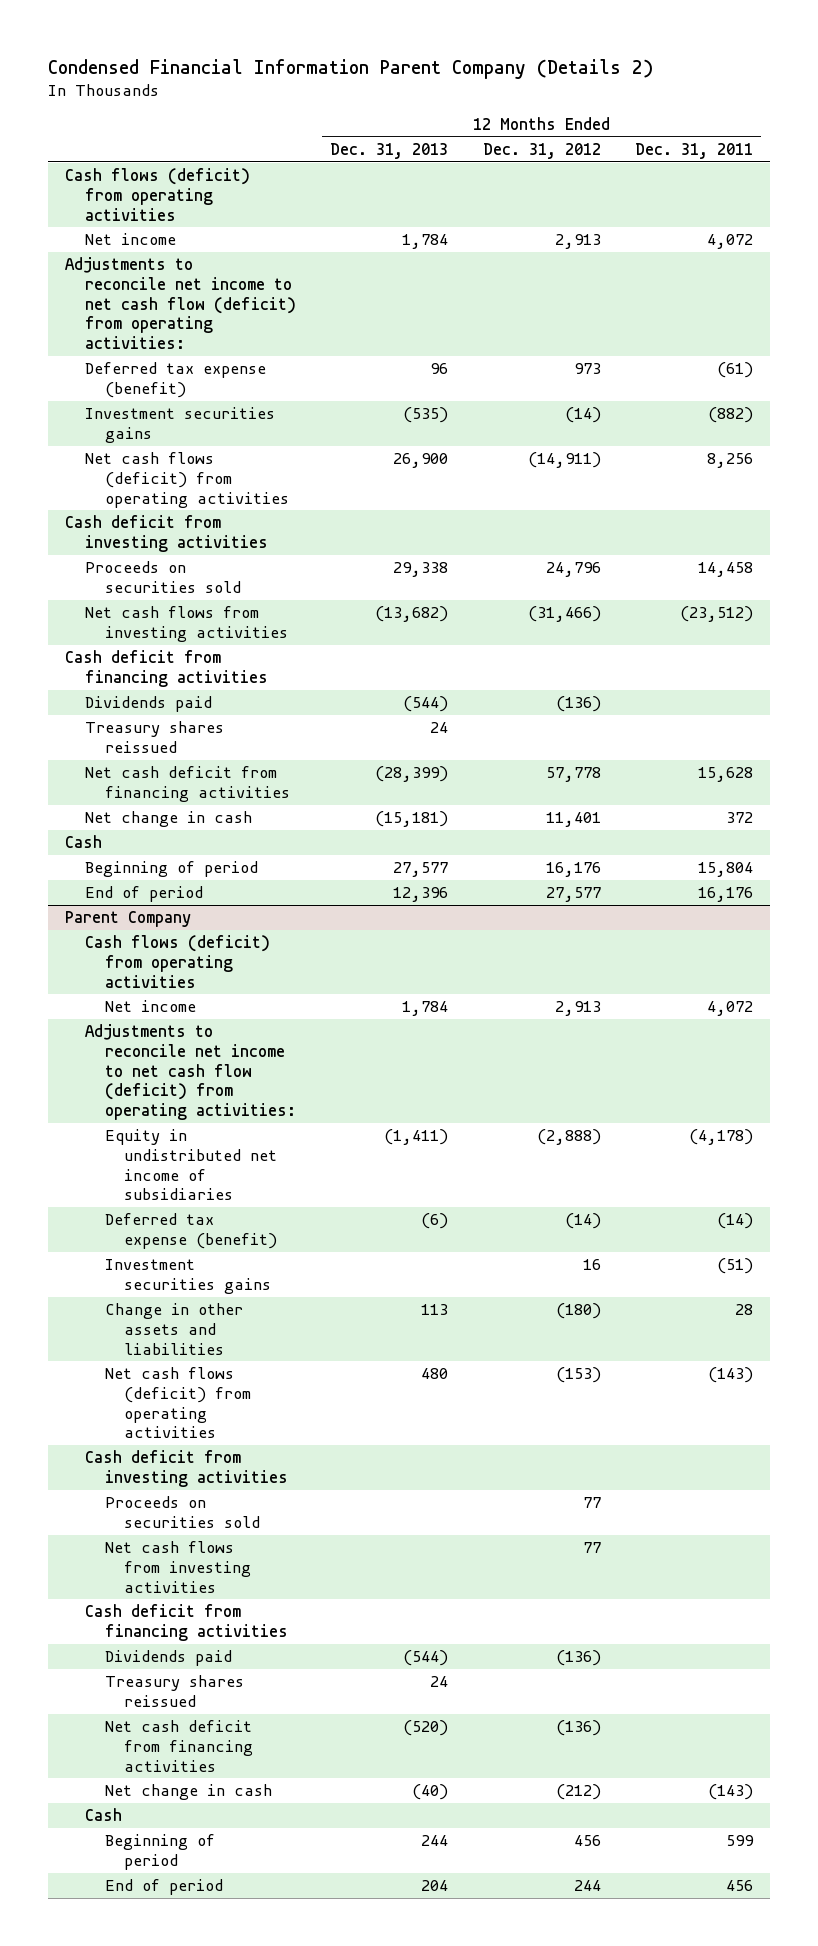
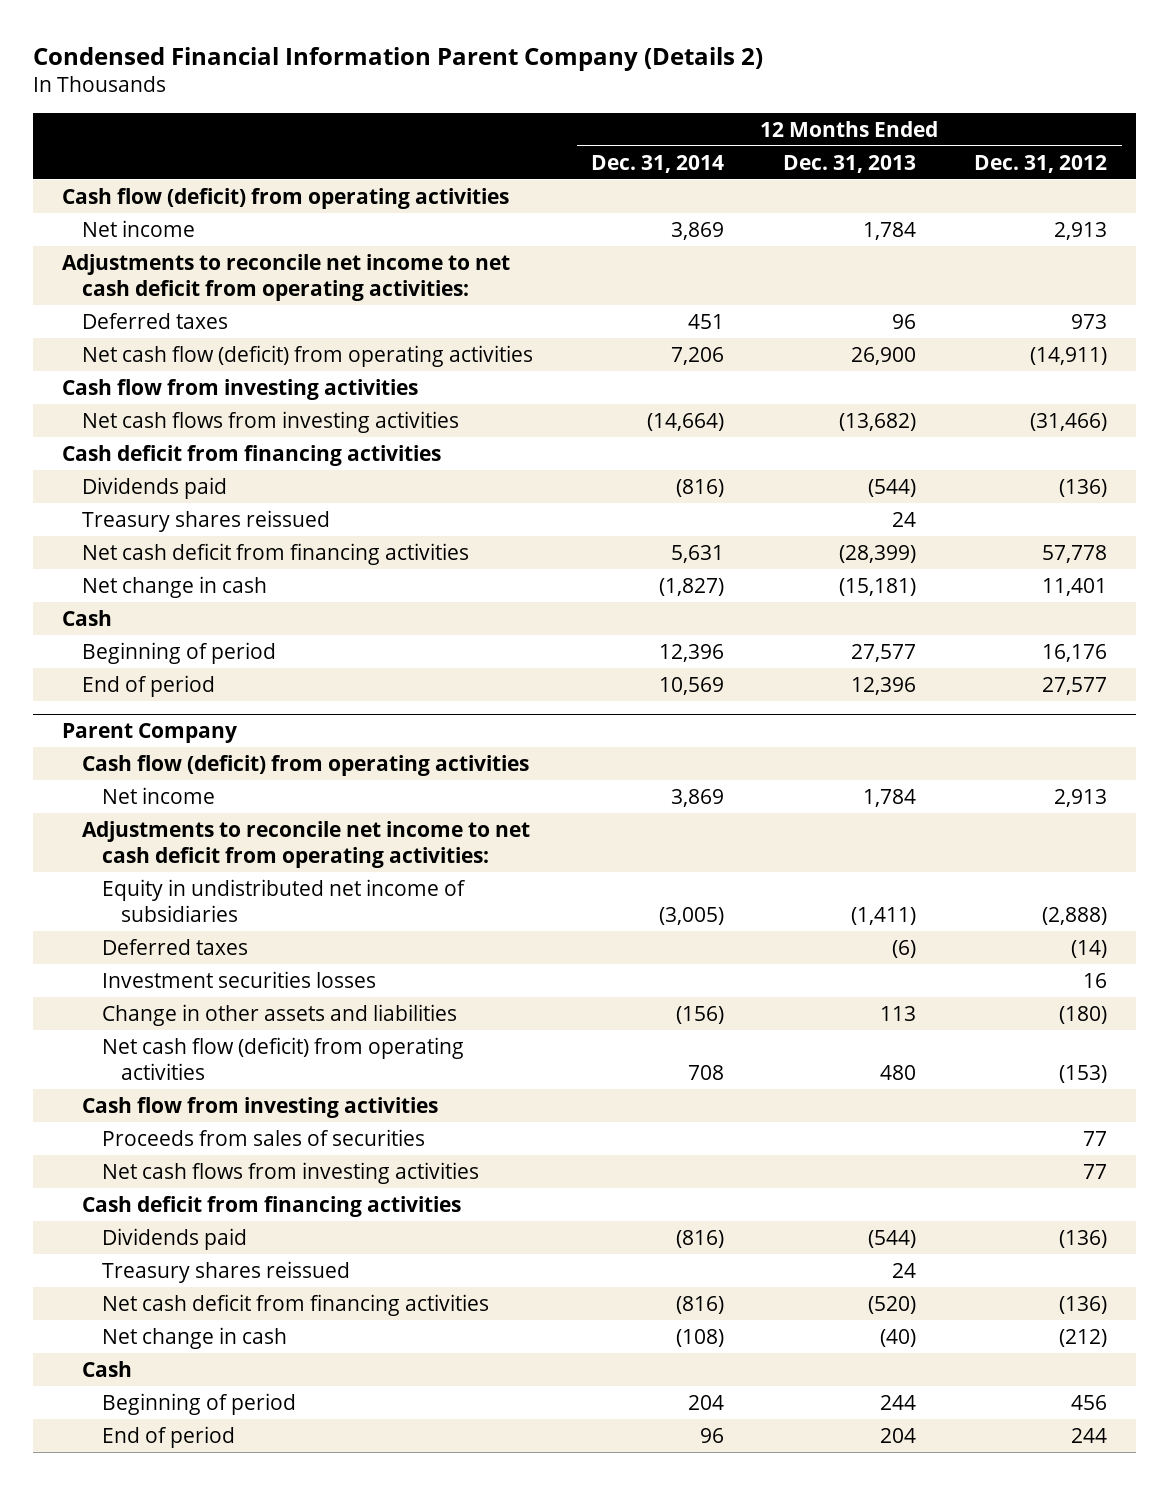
- | 12 Months Ended Dec. 31, 2013 | 12 Months Ended Dec. 31, 2012 | 12 Months Ended Dec. 31, 2011
+ | 12 Months Ended Dec. 31, 2014 | 12 Months Ended Dec. 31, 2013 | 12 Months Ended Dec. 31, 2012
- Cash flows (deficit) from operating activities
+ Cash flow (deficit) from operating activities
- Adjustments to reconcile net income to net cash flow (deficit) from operating activities:
- Deferred tax expense (benefit) | 96 | 973 | (61)
- Investment securities gains | (535) | (14) | (882)
- Net cash flows (deficit) from operating activities | 26,900 | (14,911) | 8,256
- Cash deficit from investing activities
- Proceeds on securities sold | 29,338 | 24,796 | 14,458
+ Adjustments to reconcile net income to net cash deficit from operating activities:
+ Deferred taxes | 451 | 96 | 973
+ Net cash flow (deficit) from operating activities | 7,206 | 26,900 | (14,911)
+ Cash flow from investing activities
@ Parent Company
- Cash flows (deficit) from operating activities
+ Cash flow (deficit) from operating activities
- Adjustments to reconcile net income to net cash flow (deficit) from operating activities:
+ Adjustments to reconcile net income to net cash deficit from operating activities:
- Deferred tax expense (benefit) | (6) | (14) | (14)
- Investment securities gains | | 16 | (51)
+ Deferred taxes | | (6) | (14)
+ Investment securities losses | | | 16
- Net cash flows (deficit) from operating activities | 480 | (153) | (143)
- Cash deficit from investing activities
- Proceeds on securities sold | | 77 |
+ Net cash flow (deficit) from operating activities | 708 | 480 | (153)
+ Cash flow from investing activities
+ Proceeds from sales of securities | | | 77

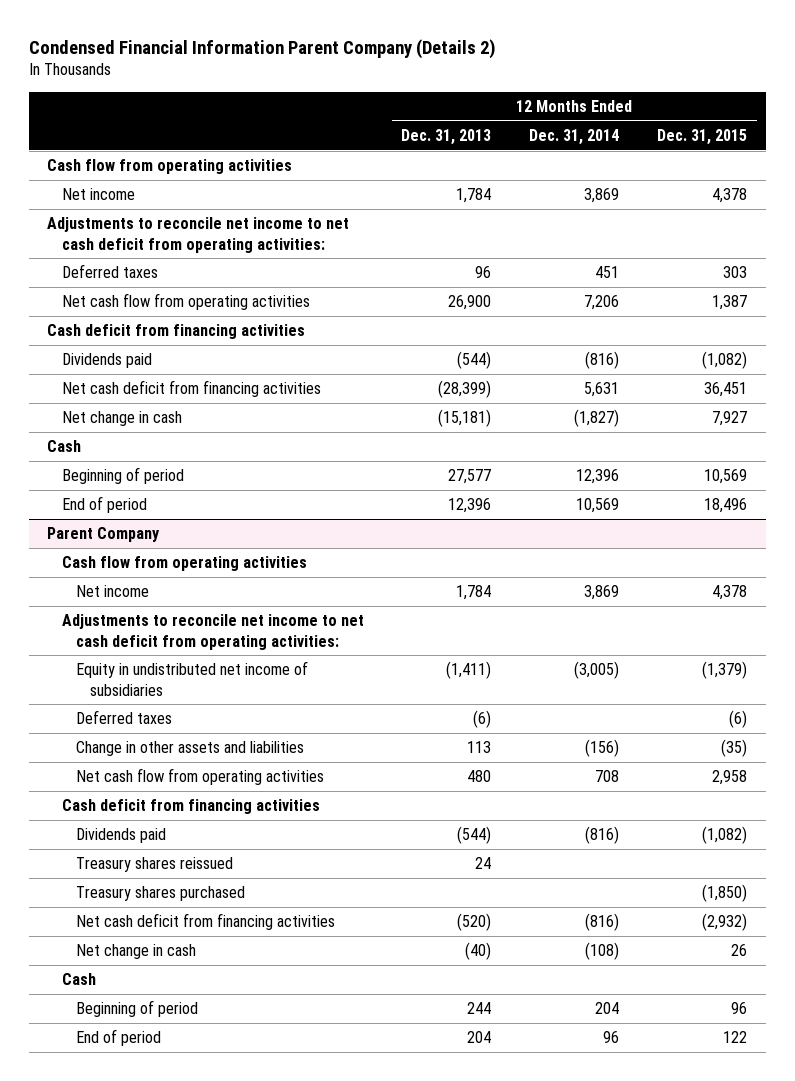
- | 12 Months Ended Dec. 31, 2014 | 12 Months Ended Dec. 31, 2013 | 12 Months Ended Dec. 31, 2012
+ | 12 Months Ended Dec. 31, 2013 | 12 Months Ended Dec. 31, 2014 | 12 Months Ended Dec. 31, 2015
- Cash flow (deficit) from operating activities
+ Cash flow from operating activities
- Net cash flow (deficit) from operating activities | 7,206 | 26,900 | (14,911)
- Cash flow from investing activities
- Net cash flows from investing activities | (14,664) | (13,682) | (31,466)
+ Net cash flow from operating activities | 26,900 | 7,206 | 1,387
- Treasury shares reissued | | 24 |
@ Parent Company
- Cash flow (deficit) from operating activities
+ Cash flow from operating activities
- Investment securities losses | | | 16
- Net cash flow (deficit) from operating activities | 708 | 480 | (153)
- Cash flow from investing activities
- Proceeds from sales of securities | | | 77
- Net cash flows from investing activities | | | 77
+ Net cash flow from operating activities | 480 | 708 | 2,958
+ Treasury shares purchased | | | (1,850)

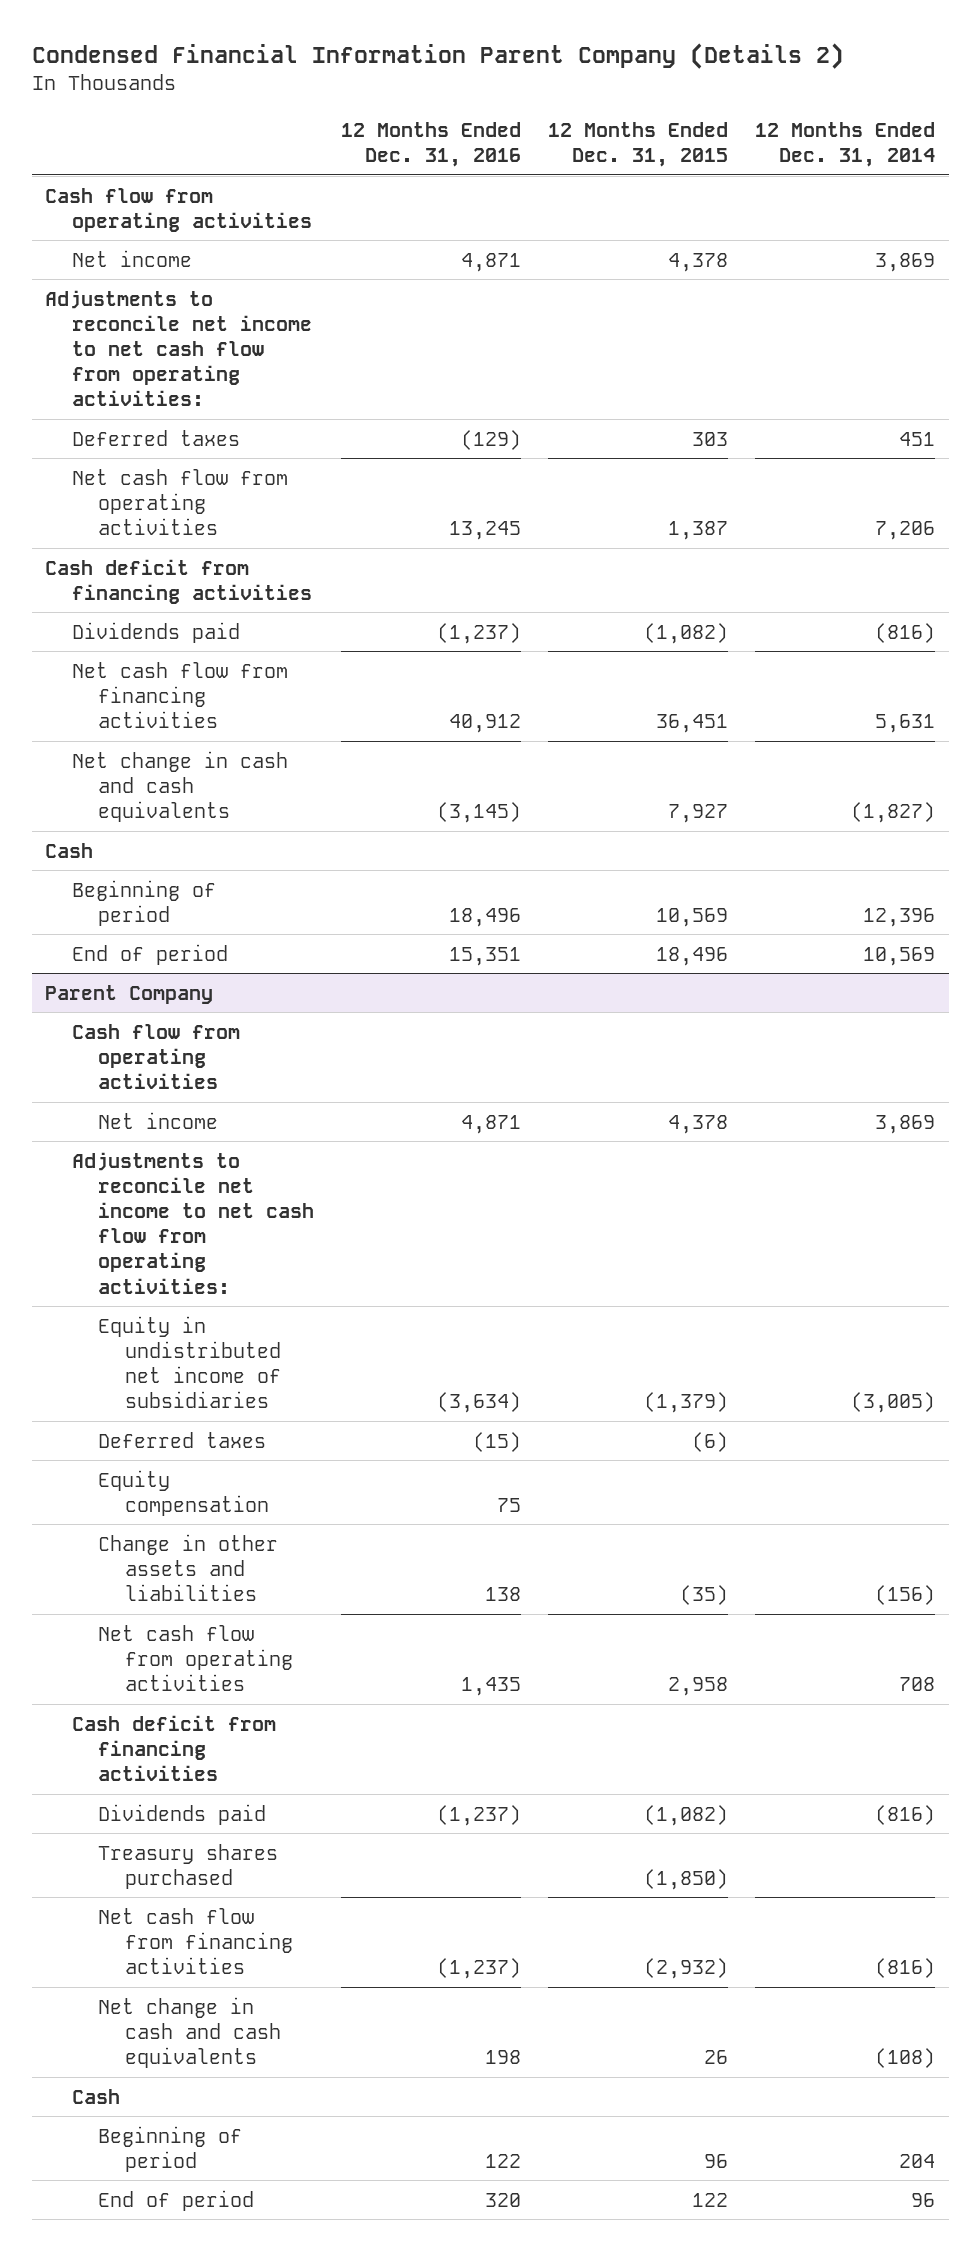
- | 12 Months Ended Dec. 31, 2013 | 12 Months Ended Dec. 31, 2014 | 12 Months Ended Dec. 31, 2015
+ | 12 Months Ended Dec. 31, 2016 | 12 Months Ended Dec. 31, 2015 | 12 Months Ended Dec. 31, 2014
- Adjustments to reconcile net income to net cash deficit from operating activities:
+ Adjustments to reconcile net income to net cash flow from operating activities:
- Net cash deficit from financing activities | (28,399) | 5,631 | 36,451
- Net change in cash | (15,181) | (1,827) | 7,927
+ Net cash flow from financing activities | 40,912 | 36,451 | 5,631
+ Net change in cash and cash equivalents | (3,145) | 7,927 | (1,827)
@ Parent Company
- Adjustments to reconcile net income to net cash deficit from operating activities:
+ Adjustments to reconcile net income to net cash flow from operating activities:
+ Equity compensation | 75 | |
- Treasury shares reissued | 24 | |
- Net cash deficit from financing activities | (520) | (816) | (2,932)
- Net change in cash | (40) | (108) | 26
+ Net cash flow from financing activities | (1,237) | (2,932) | (816)
+ Net change in cash and cash equivalents | 198 | 26 | (108)

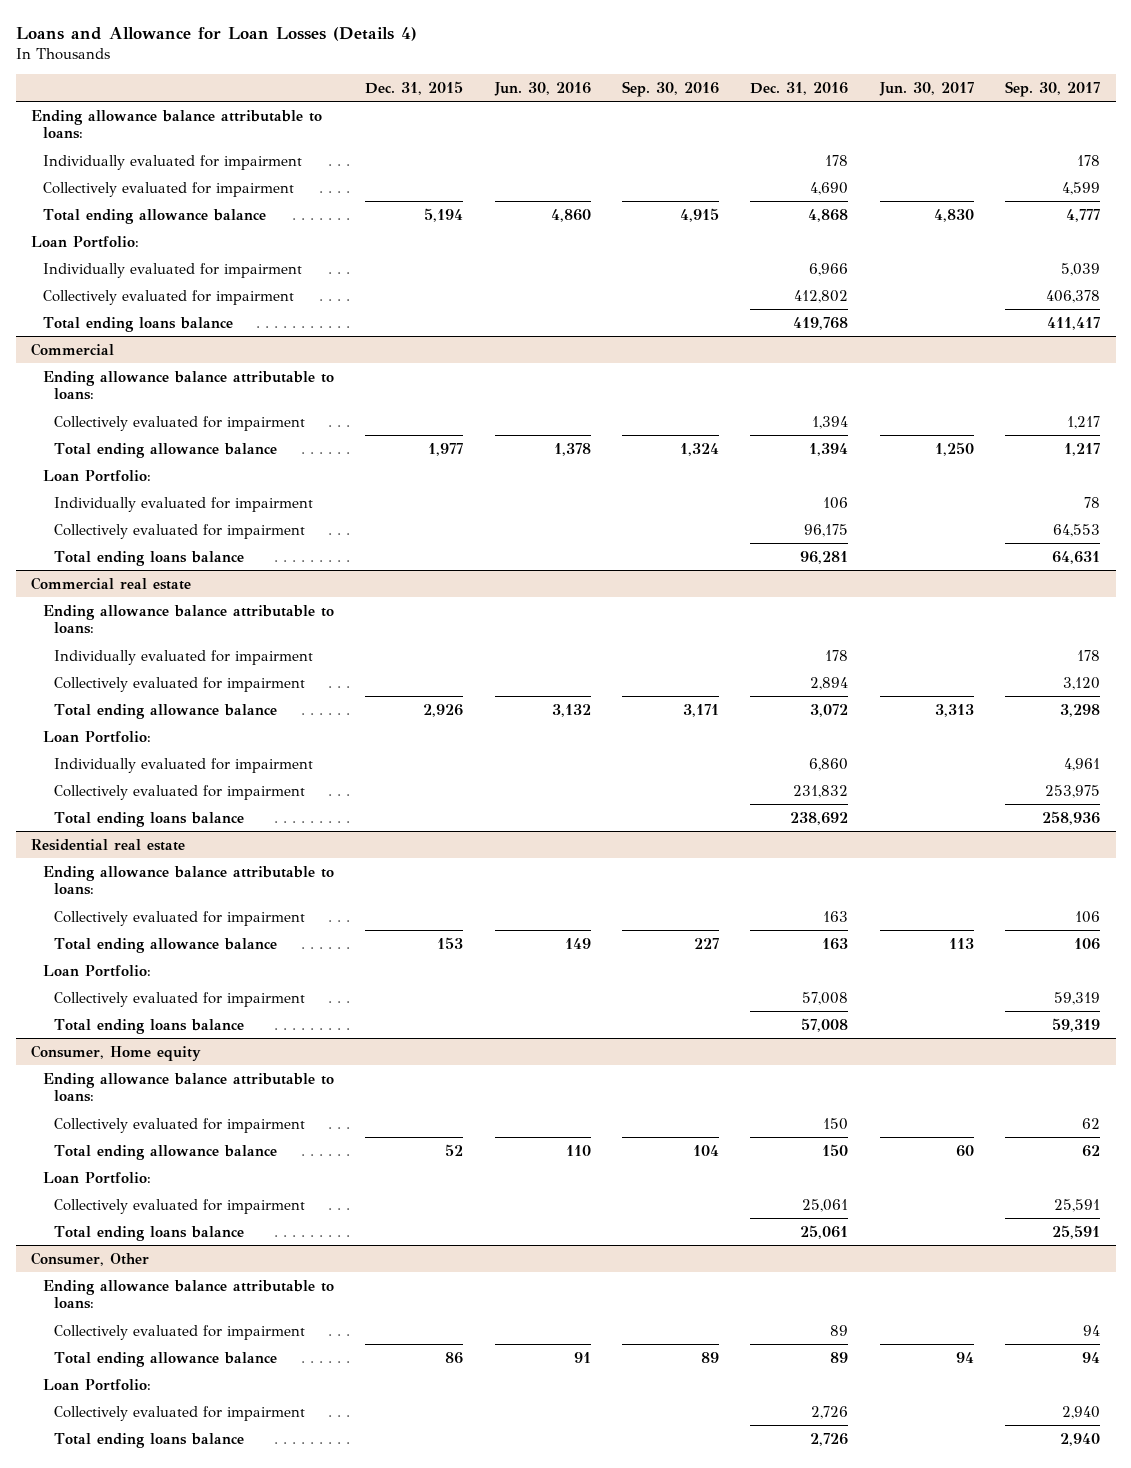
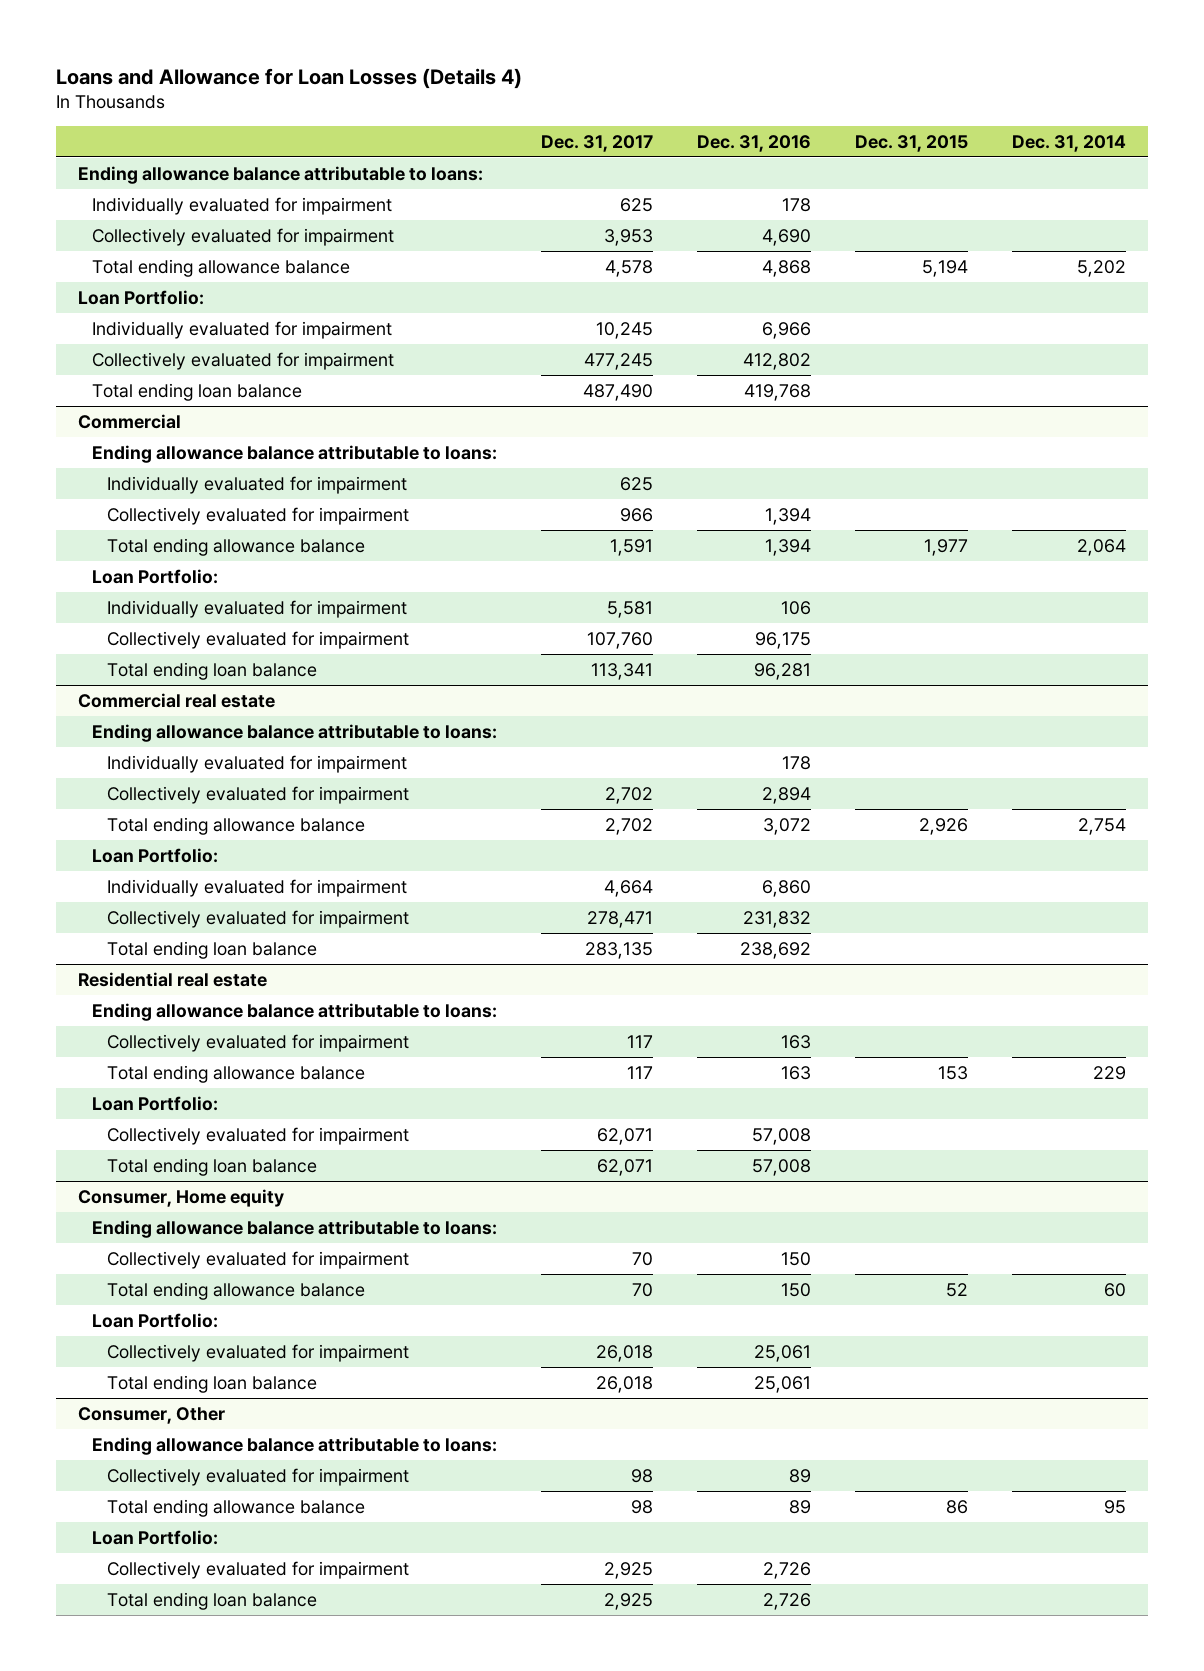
- | Dec. 31, 2015 | Jun. 30, 2016 | Sep. 30, 2016 | Dec. 31, 2016 | Jun. 30, 2017 | Sep. 30, 2017
+ | Dec. 31, 2017 | Dec. 31, 2016 | Dec. 31, 2015 | Dec. 31, 2014
- Total ending loans balance | | | | 419,768 | | 411,417
+ Total ending loan balance | 487,490 | 419,768 | |
@ Commercial
+ Individually evaluated for impairment | 625 | | |
- Total ending loans balance | | | | 96,281 | | 64,631
+ Total ending loan balance | 113,341 | 96,281 | |
@ Commercial real estate
- Total ending loans balance | | | | 238,692 | | 258,936
+ Total ending loan balance | 283,135 | 238,692 | |
@ Residential real estate
- Total ending loans balance | | | | 57,008 | | 59,319
+ Total ending loan balance | 62,071 | 57,008 | |
@ Consumer, Home equity
- Total ending loans balance | | | | 25,061 | | 25,591
+ Total ending loan balance | 26,018 | 25,061 | |
@ Consumer, Other
- Total ending loans balance | | | | 2,726 | | 2,940
+ Total ending loan balance | 2,925 | 2,726 | |

